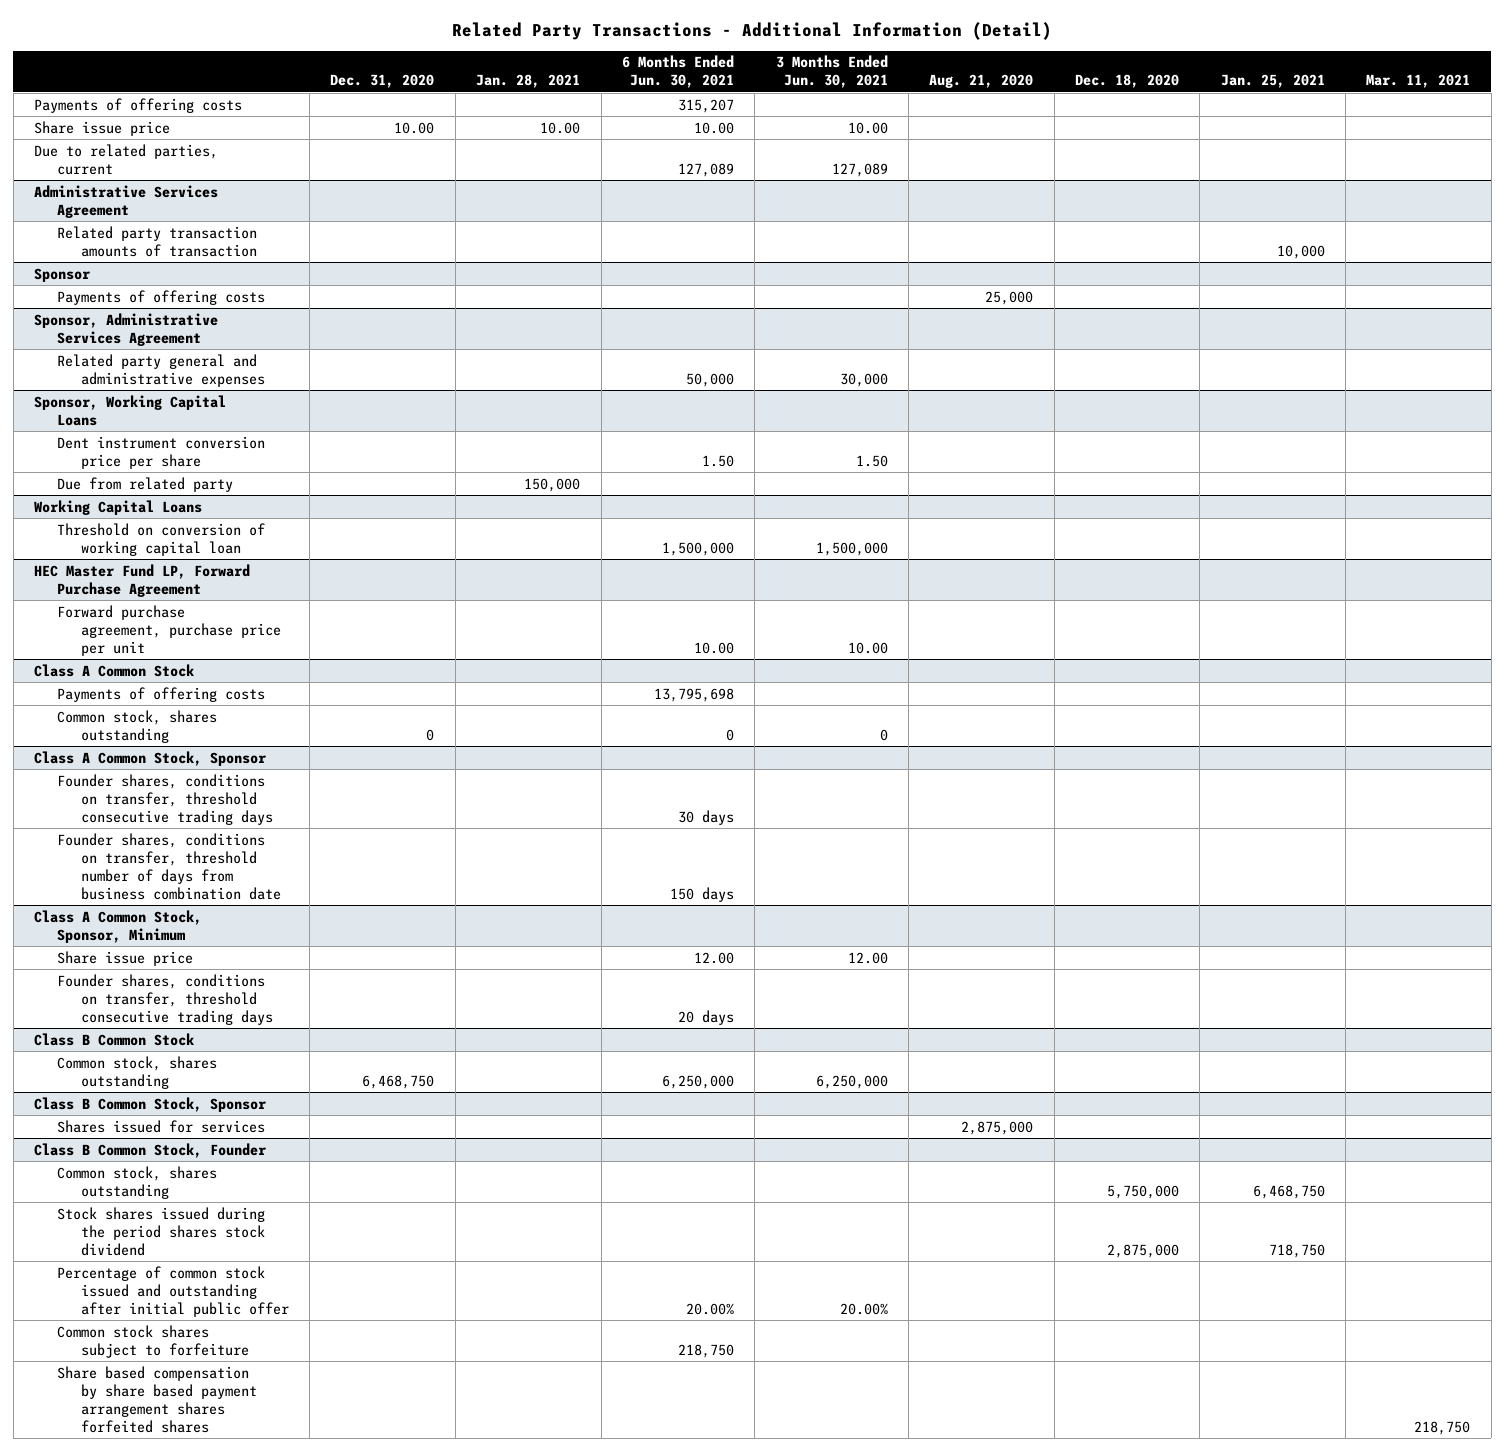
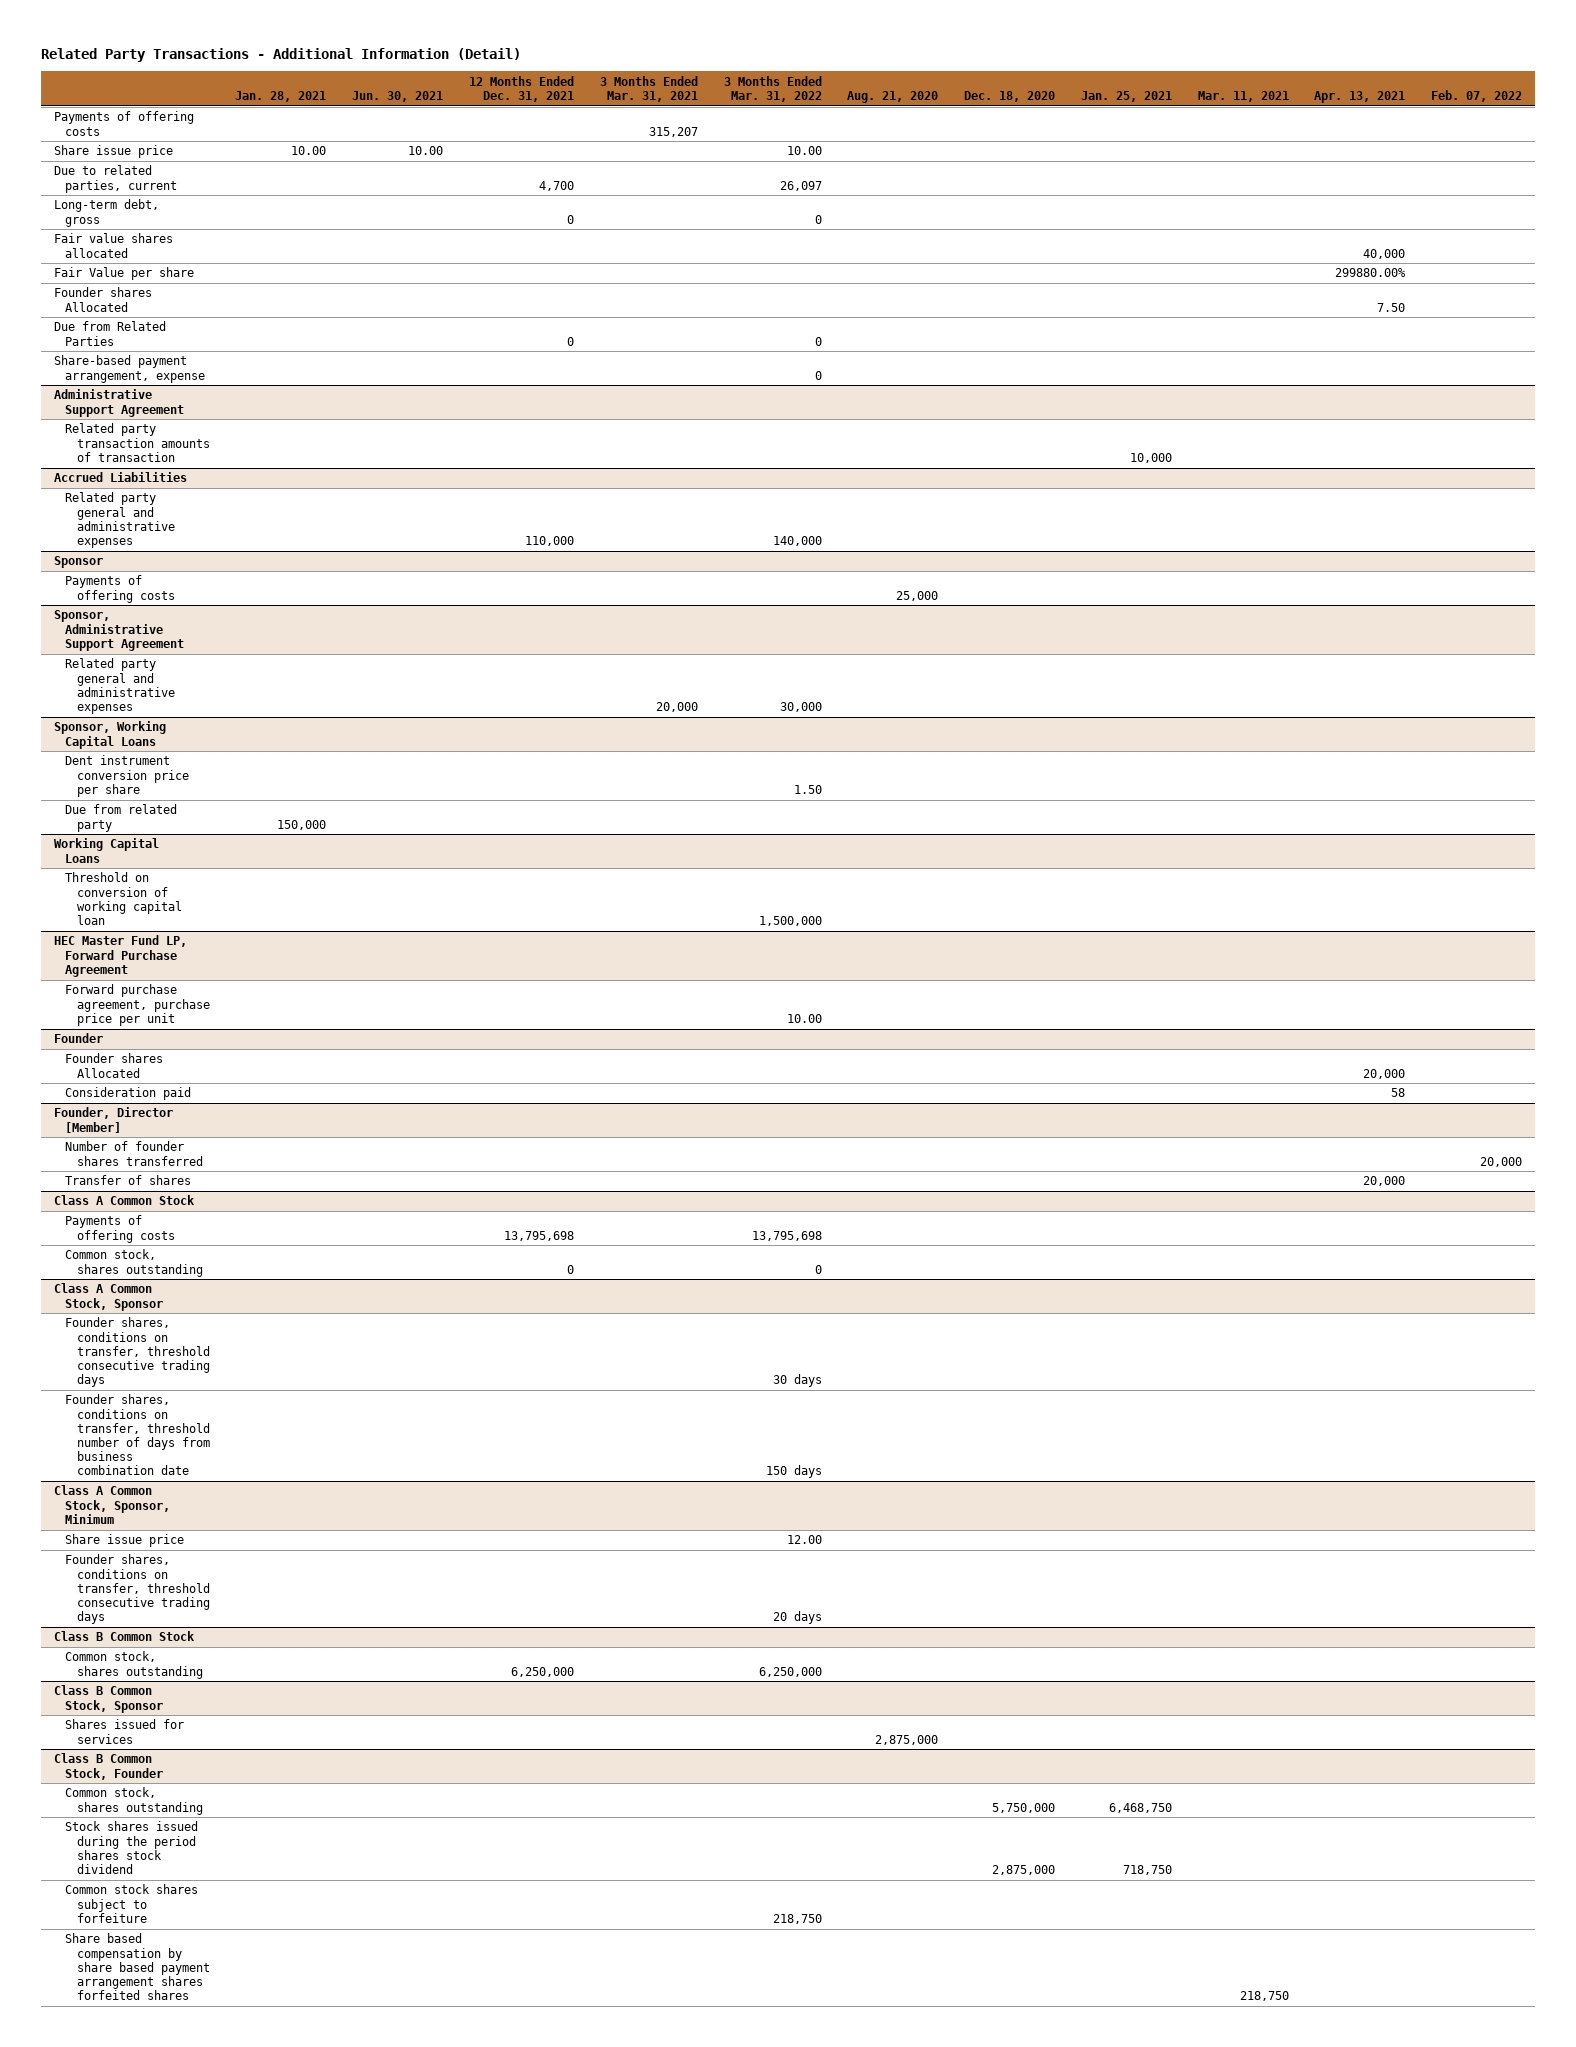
- | Dec. 31, 2020 | Jan. 28, 2021 | 6 Months Ended Jun. 30, 2021 | 3 Months Ended Jun. 30, 2021 | Aug. 21, 2020 | Dec. 18, 2020 | Jan. 25, 2021 | Mar. 11, 2021
+ | Jan. 28, 2021 | Jun. 30, 2021 | 12 Months Ended Dec. 31, 2021 | 3 Months Ended Mar. 31, 2021 | 3 Months Ended Mar. 31, 2022 | Aug. 21, 2020 | Dec. 18, 2020 | Jan. 25, 2021 | Mar. 11, 2021 | Apr. 13, 2021 | Feb. 07, 2022
- Administrative Services Agreement
+ Long-term debt, gross | | | 0 | | 0 | | | | | |
+ Fair value shares allocated | | | | | | | | | | 40,000 |
+ Fair Value per share | | | | | | | | | | 299880.00% |
+ Founder shares Allocated | | | | | | | | | | 7.50 |
+ Due from Related Parties | | | 0 | | 0 | | | | | |
+ Share-based payment arrangement, expense | | | | | 0 | | | | | |
+ Administrative Support Agreement
+ Accrued Liabilities
+ Related party general and administrative expenses | | | 110,000 | | 140,000 | | | | | |
- Sponsor, Administrative Services Agreement
+ Sponsor, Administrative Support Agreement
+ Founder
+ Founder shares Allocated | | | | | | | | | | 20,000 |
+ Consideration paid | | | | | | | | | | 58 |
+ Founder, Director [Member]
+ Number of founder shares transferred | | | | | | | | | | | 20,000
+ Transfer of shares | | | | | | | | | | 20,000 |
@ Class B Common Stock, Founder
- Percentage of common stock issued and outstanding after initial public offer | | | 20.00% | 20.00% | | | |

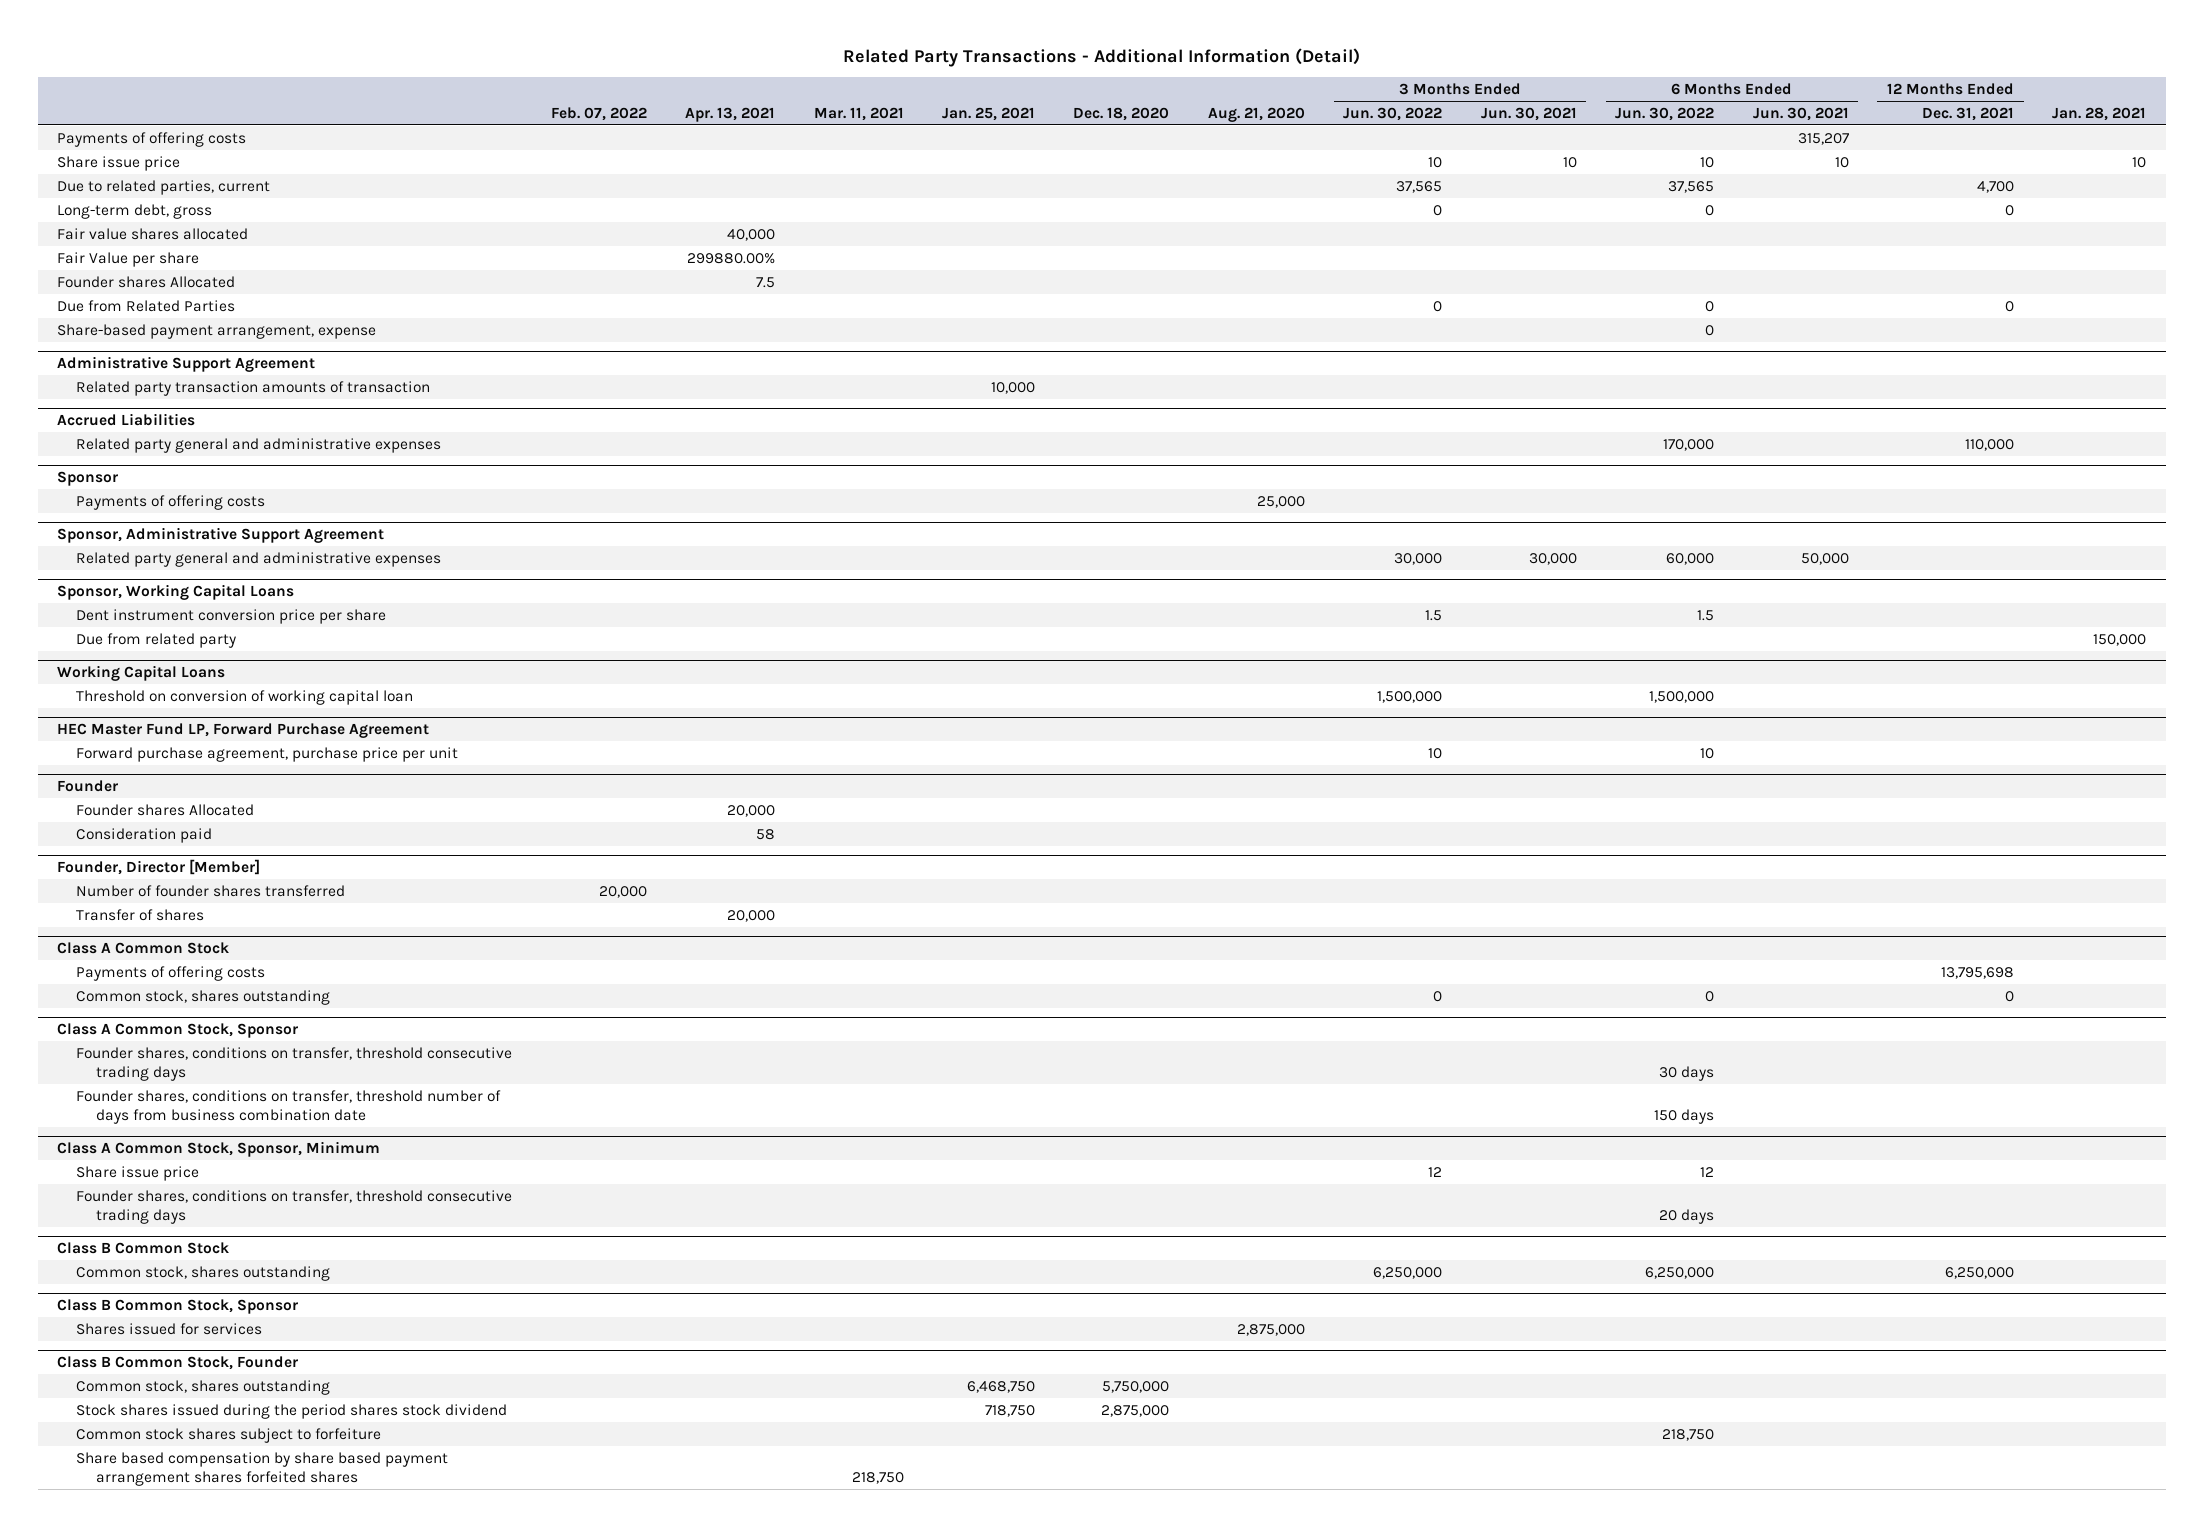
- | Jan. 28, 2021 | Jun. 30, 2021 | 12 Months Ended Dec. 31, 2021 | 3 Months Ended Mar. 31, 2021 | 3 Months Ended Mar. 31, 2022 | Aug. 21, 2020 | Dec. 18, 2020 | Jan. 25, 2021 | Mar. 11, 2021 | Apr. 13, 2021 | Feb. 07, 2022
+ | Feb. 07, 2022 | Apr. 13, 2021 | Mar. 11, 2021 | Jan. 25, 2021 | Dec. 18, 2020 | Aug. 21, 2020 | 3 Months Ended Jun. 30, 2022 | 3 Months Ended Jun. 30, 2021 | 6 Months Ended Jun. 30, 2022 | 6 Months Ended Jun. 30, 2021 | 12 Months Ended Dec. 31, 2021 | Jan. 28, 2021
- Share issue price | 10.00 | 10.00 | | | 10.00 | | | | | |
+ Share issue price | | | | | | | 10 | 10 | 10 | 10 | | 10
- Founder shares Allocated | | | | | | | | | | 7.50 |
+ Founder shares Allocated | | 7.5 | | | | | | | | | |

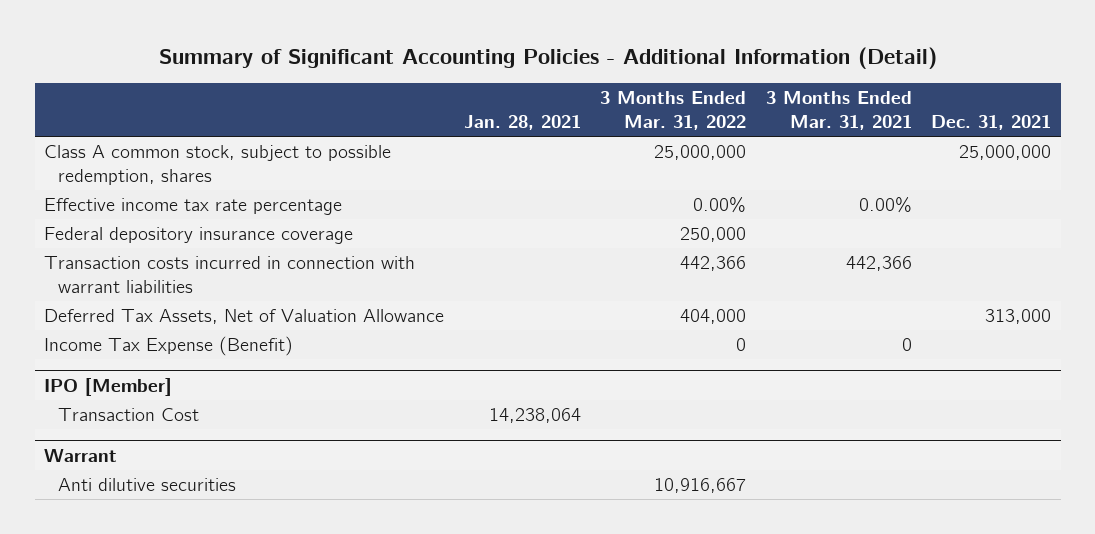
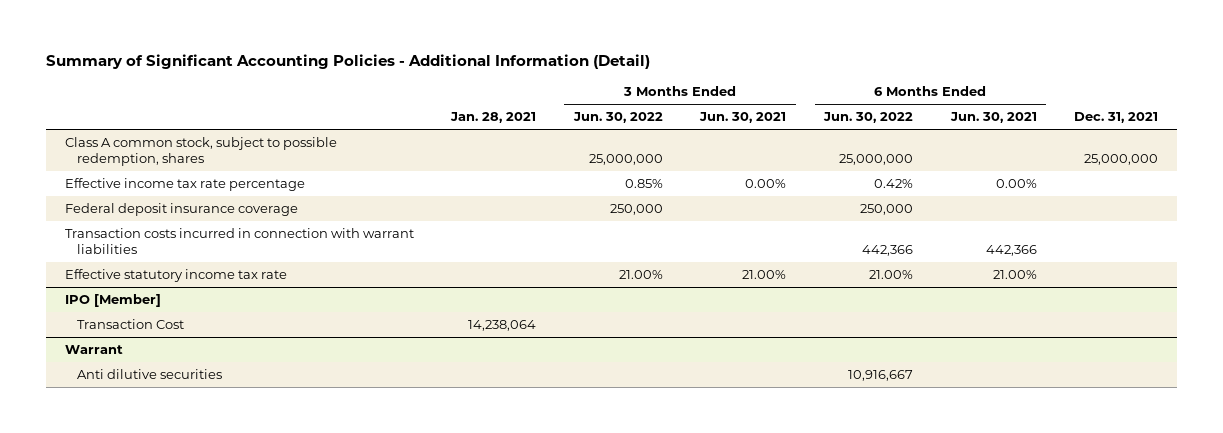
- | Jan. 28, 2021 | 3 Months Ended Mar. 31, 2022 | 3 Months Ended Mar. 31, 2021 | Dec. 31, 2021
+ | Jan. 28, 2021 | 3 Months Ended Jun. 30, 2022 | 3 Months Ended Jun. 30, 2021 | 6 Months Ended Jun. 30, 2022 | 6 Months Ended Jun. 30, 2021 | Dec. 31, 2021
- Federal depository insurance coverage | | 250,000 | |
+ Federal deposit insurance coverage | | 250,000 | | 250,000 | |
- Deferred Tax Assets, Net of Valuation Allowance | | 404,000 | | 313,000
- Income Tax Expense (Benefit) | | 0 | 0 |
+ Effective statutory income tax rate | | 21.00% | 21.00% | 21.00% | 21.00% |

